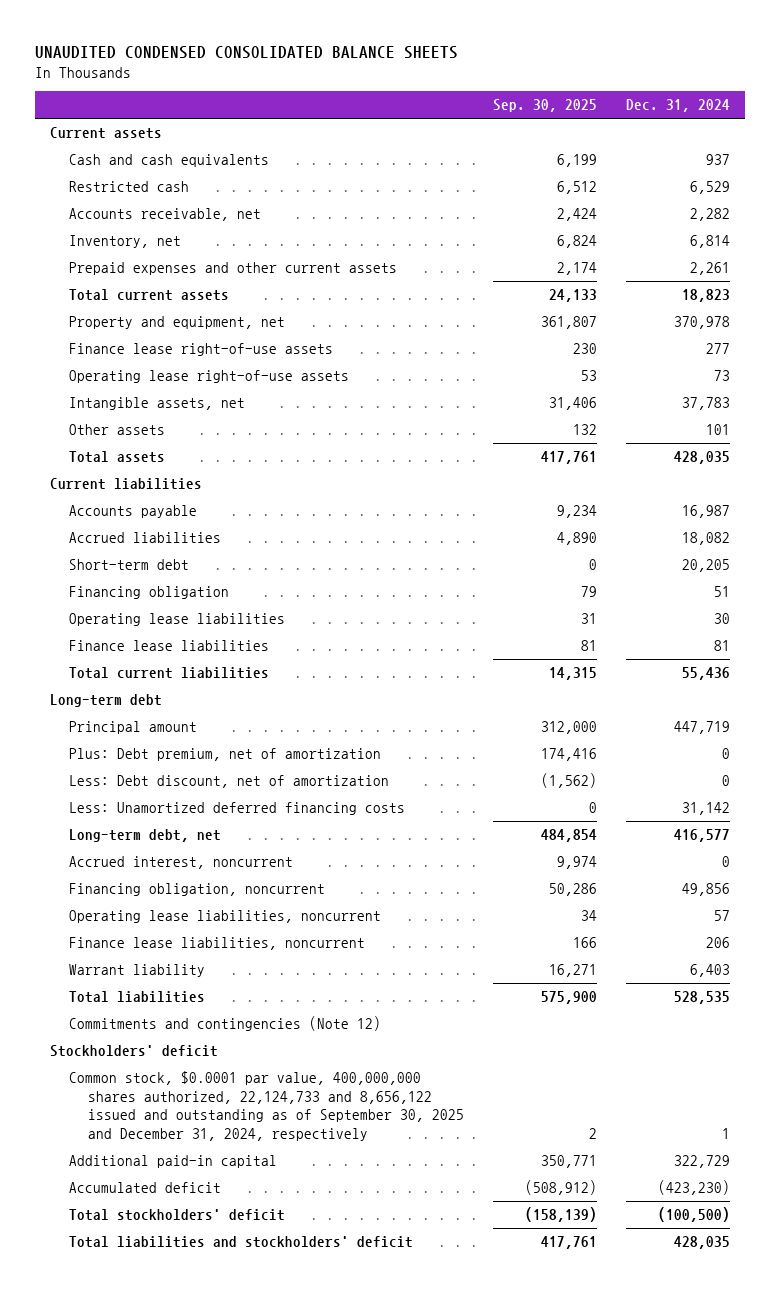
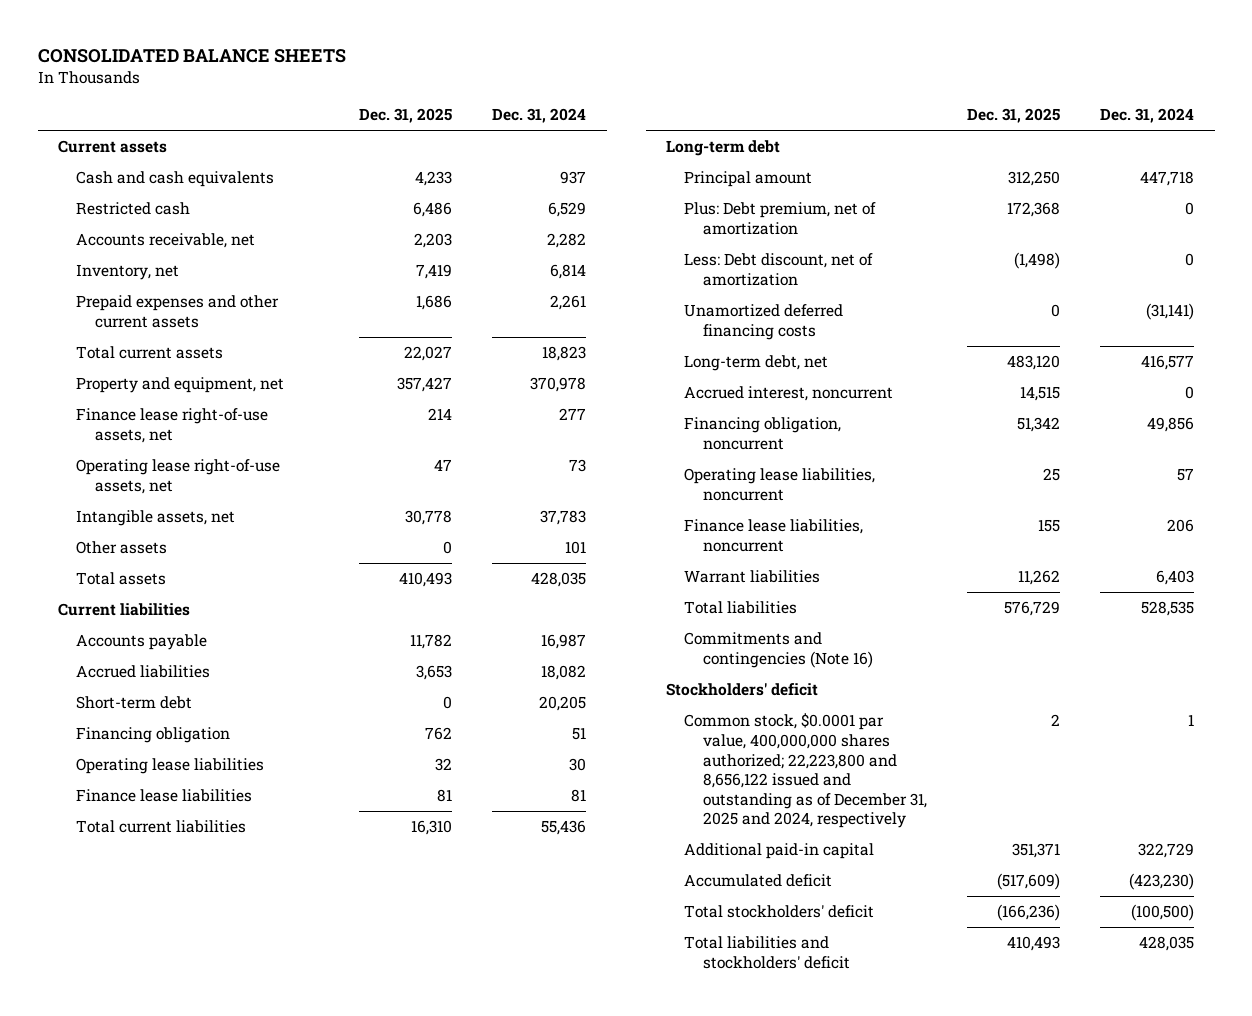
- UNAUDITED CONDENSED CONSOLIDATED BALANCE SHEETS
+ CONSOLIDATED BALANCE SHEETS
- | Sep. 30, 2025 | Dec. 31, 2024
+ | Dec. 31, 2025 | Dec. 31, 2024
- Finance lease right-of-use assets | 230 | 277
- Operating lease right-of-use assets | 53 | 73
+ Finance lease right-of-use assets, net | 214 | 277
+ Operating lease right-of-use assets, net | 47 | 73
- Principal amount | 312,000 | 447,719
+ Principal amount | 312,250 | 447,718
- Less: Unamortized deferred financing costs | 0 | 31,142
+ Unamortized deferred financing costs | 0 | (31,141)
- Warrant liability | 16,271 | 6,403
+ Warrant liabilities | 11,262 | 6,403
- Commitments and contingencies (Note 12)
+ Commitments and contingencies (Note 16)
- Common stock, $0.0001 par value, 400,000,000 shares authorized, 22,124,733 and 8,656,122 issued and outstanding as of September 30, 2025 and December 31, 2024, respectively | 2 | 1
+ Common stock, $0.0001 par value, 400,000,000 shares authorized; 22,223,800 and 8,656,122 issued and outstanding as of December 31, 2025 and 2024, respectively | 2 | 1

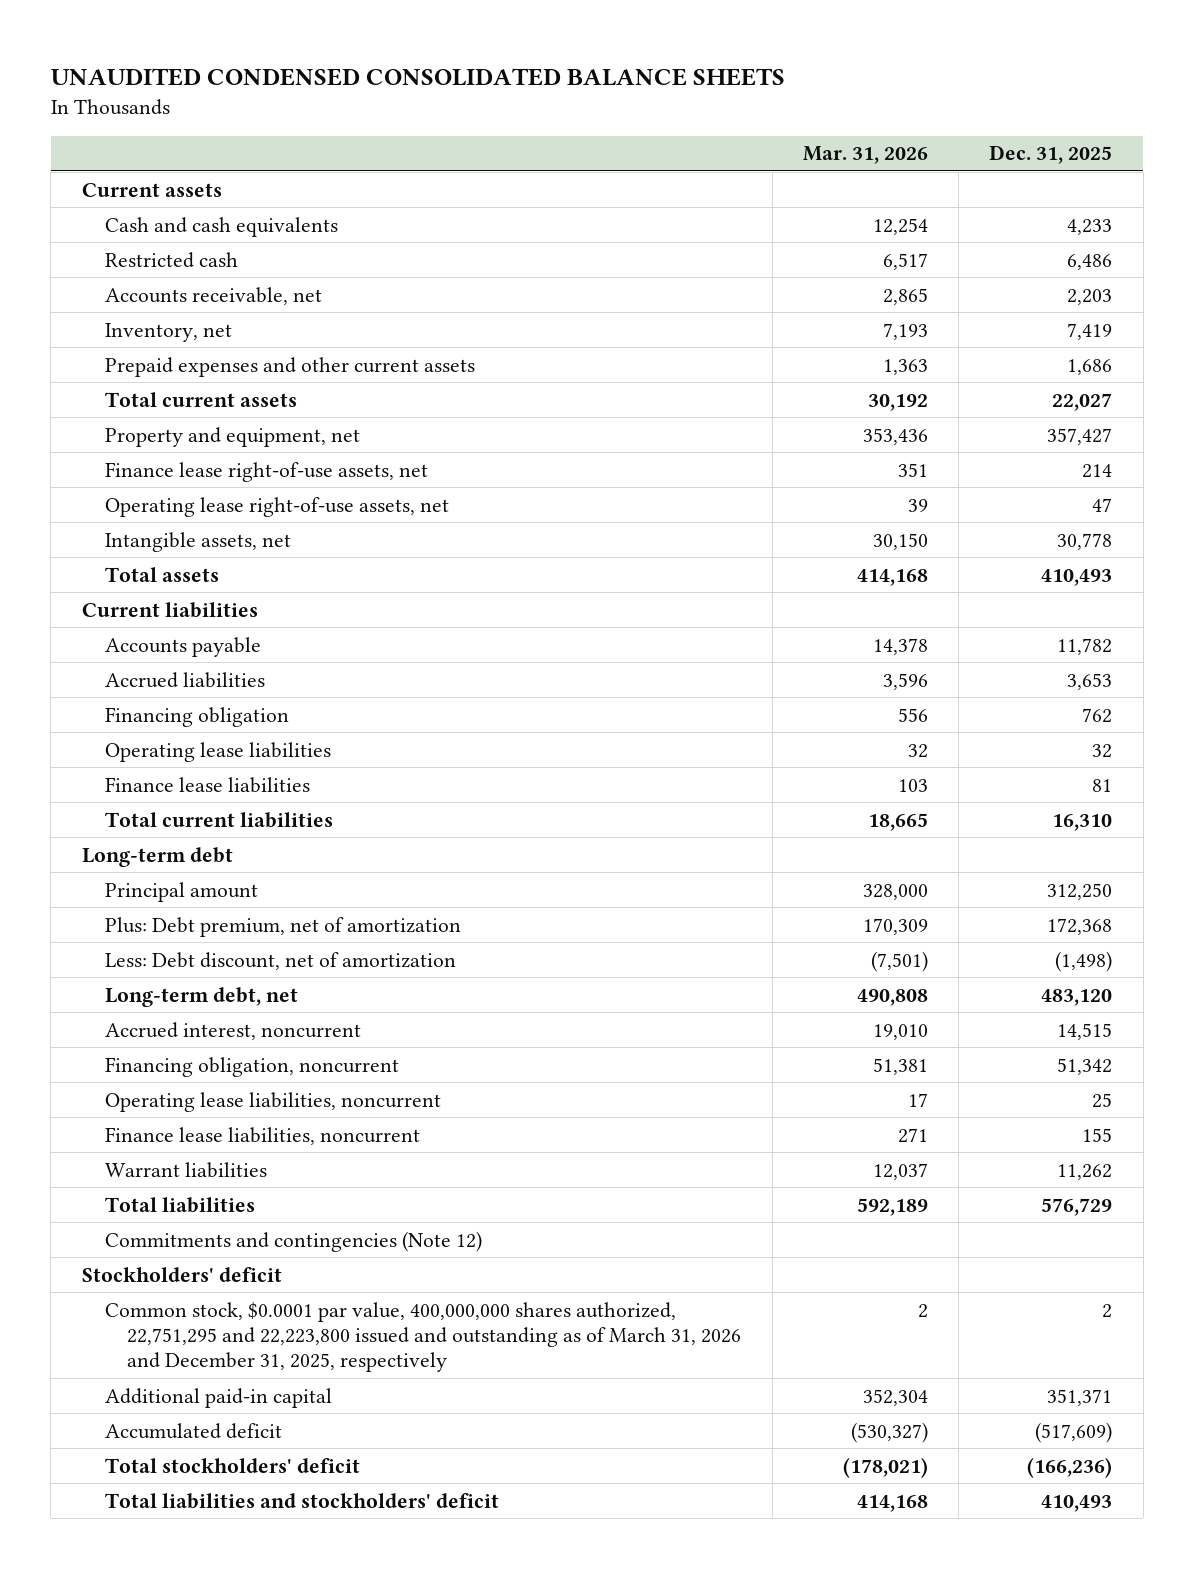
- CONSOLIDATED BALANCE SHEETS
+ UNAUDITED CONDENSED CONSOLIDATED BALANCE SHEETS
- | Dec. 31, 2025 | Dec. 31, 2024
+ | Mar. 31, 2026 | Dec. 31, 2025
- Other assets | 0 | 101
- Short-term debt | 0 | 20,205
- Unamortized deferred financing costs | 0 | (31,141)
- Commitments and contingencies (Note 16)
+ Commitments and contingencies (Note 12)
- Common stock, $0.0001 par value, 400,000,000 shares authorized; 22,223,800 and 8,656,122 issued and outstanding as of December 31, 2025 and 2024, respectively | 2 | 1
+ Common stock, $0.0001 par value, 400,000,000 shares authorized, 22,751,295 and 22,223,800 issued and outstanding as of March 31, 2026 and December 31, 2025, respectively | 2 | 2

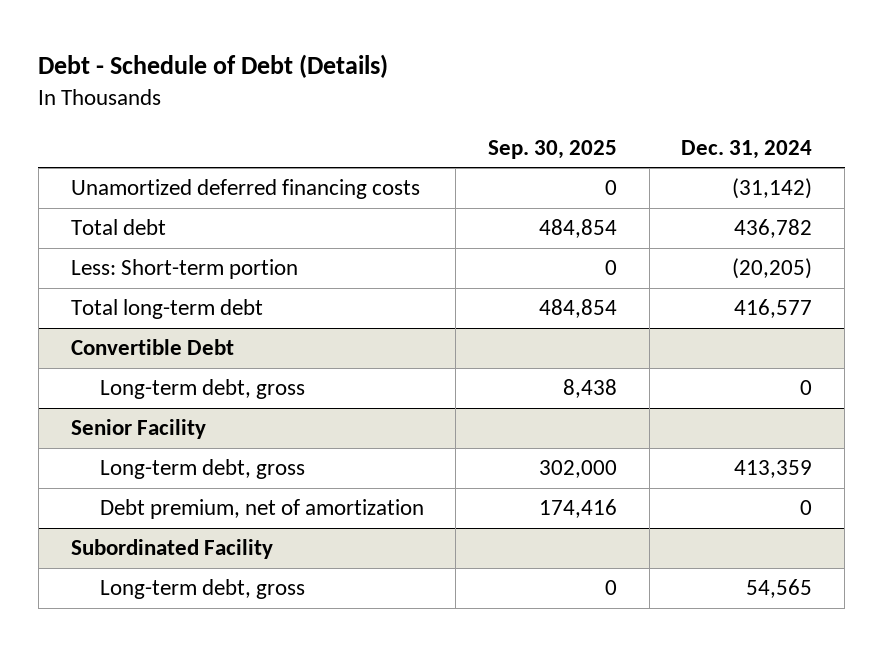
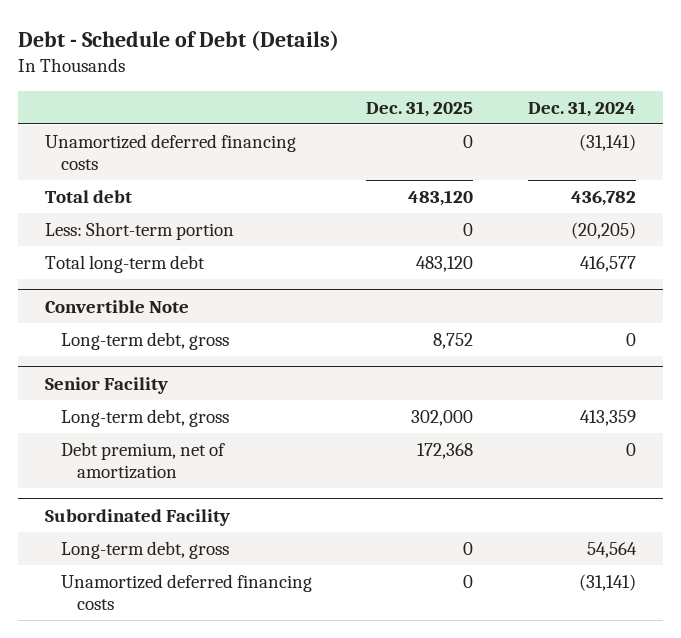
- | Sep. 30, 2025 | Dec. 31, 2024
+ | Dec. 31, 2025 | Dec. 31, 2024
- Unamortized deferred financing costs | 0 | (31,142)
+ Unamortized deferred financing costs | 0 | (31,141)
- Convertible Debt
+ Convertible Note
@ Subordinated Facility
- Long-term debt, gross | 0 | 54,565
+ Long-term debt, gross | 0 | 54,564
+ Unamortized deferred financing costs | 0 | (31,141)

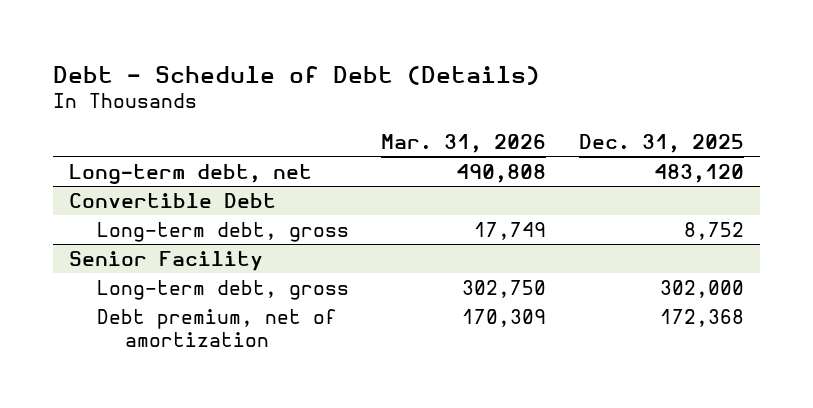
- | Dec. 31, 2025 | Dec. 31, 2024
+ | Mar. 31, 2026 | Dec. 31, 2025
- Unamortized deferred financing costs | 0 | (31,141)
- Total debt | 483,120 | 436,782
- Less: Short-term portion | 0 | (20,205)
- Total long-term debt | 483,120 | 416,577
- Convertible Note
+ Long-term debt, net | 490,808 | 483,120
+ Convertible Debt
- Subordinated Facility
- Long-term debt, gross | 0 | 54,564
- Unamortized deferred financing costs | 0 | (31,141)

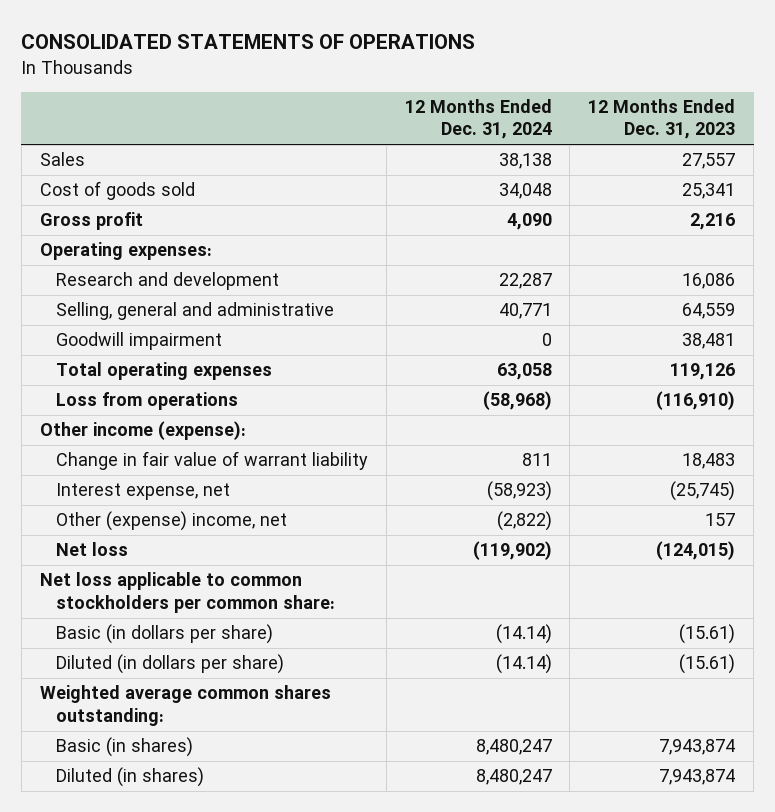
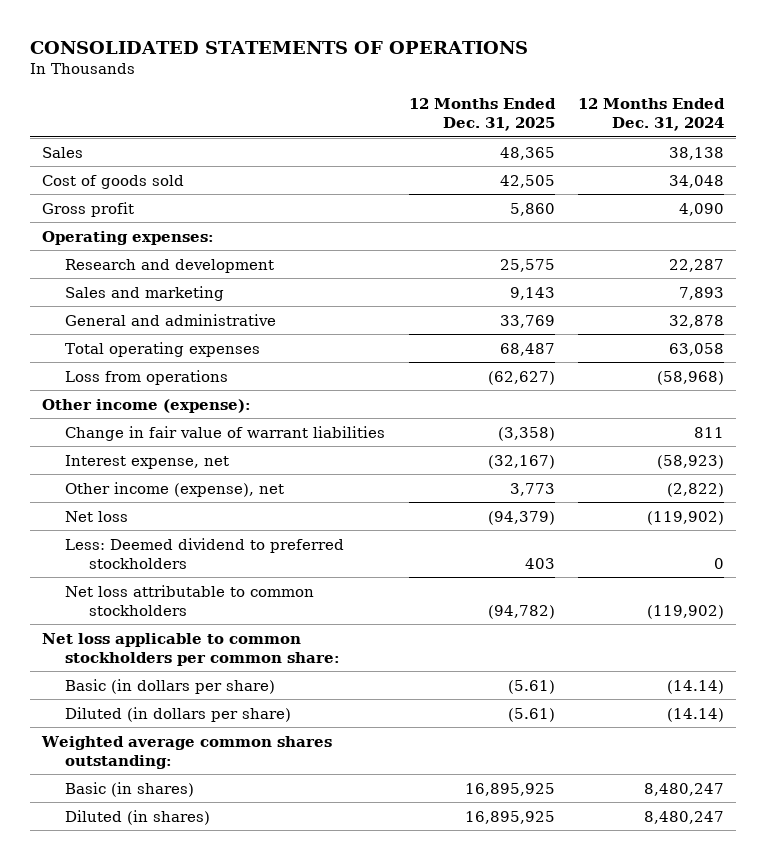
- | 12 Months Ended Dec. 31, 2024 | 12 Months Ended Dec. 31, 2023
+ | 12 Months Ended Dec. 31, 2025 | 12 Months Ended Dec. 31, 2024
- Selling, general and administrative | 40,771 | 64,559
- Goodwill impairment | 0 | 38,481
+ Sales and marketing | 9,143 | 7,893
+ General and administrative | 33,769 | 32,878
- Change in fair value of warrant liability | 811 | 18,483
+ Change in fair value of warrant liabilities | (3,358) | 811
- Other (expense) income, net | (2,822) | 157
+ Other income (expense), net | 3,773 | (2,822)
+ Less: Deemed dividend to preferred stockholders | 403 | 0
+ Net loss attributable to common stockholders | (94,782) | (119,902)

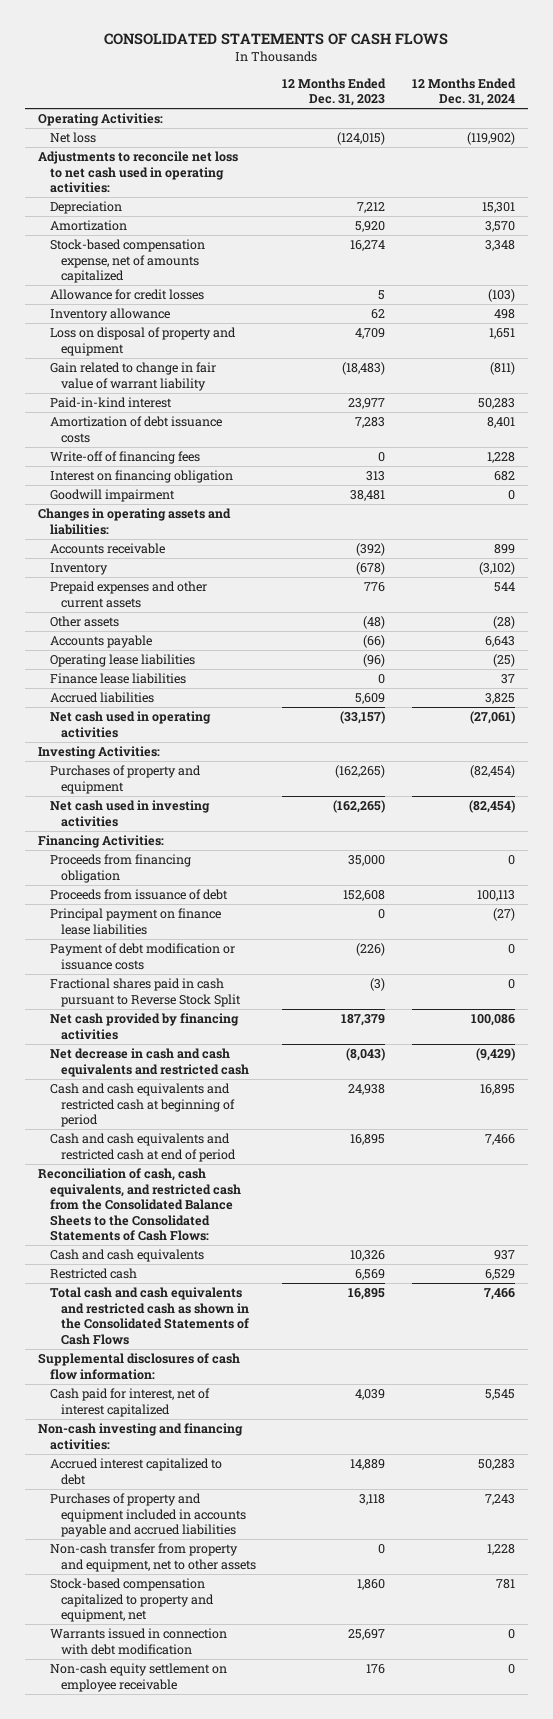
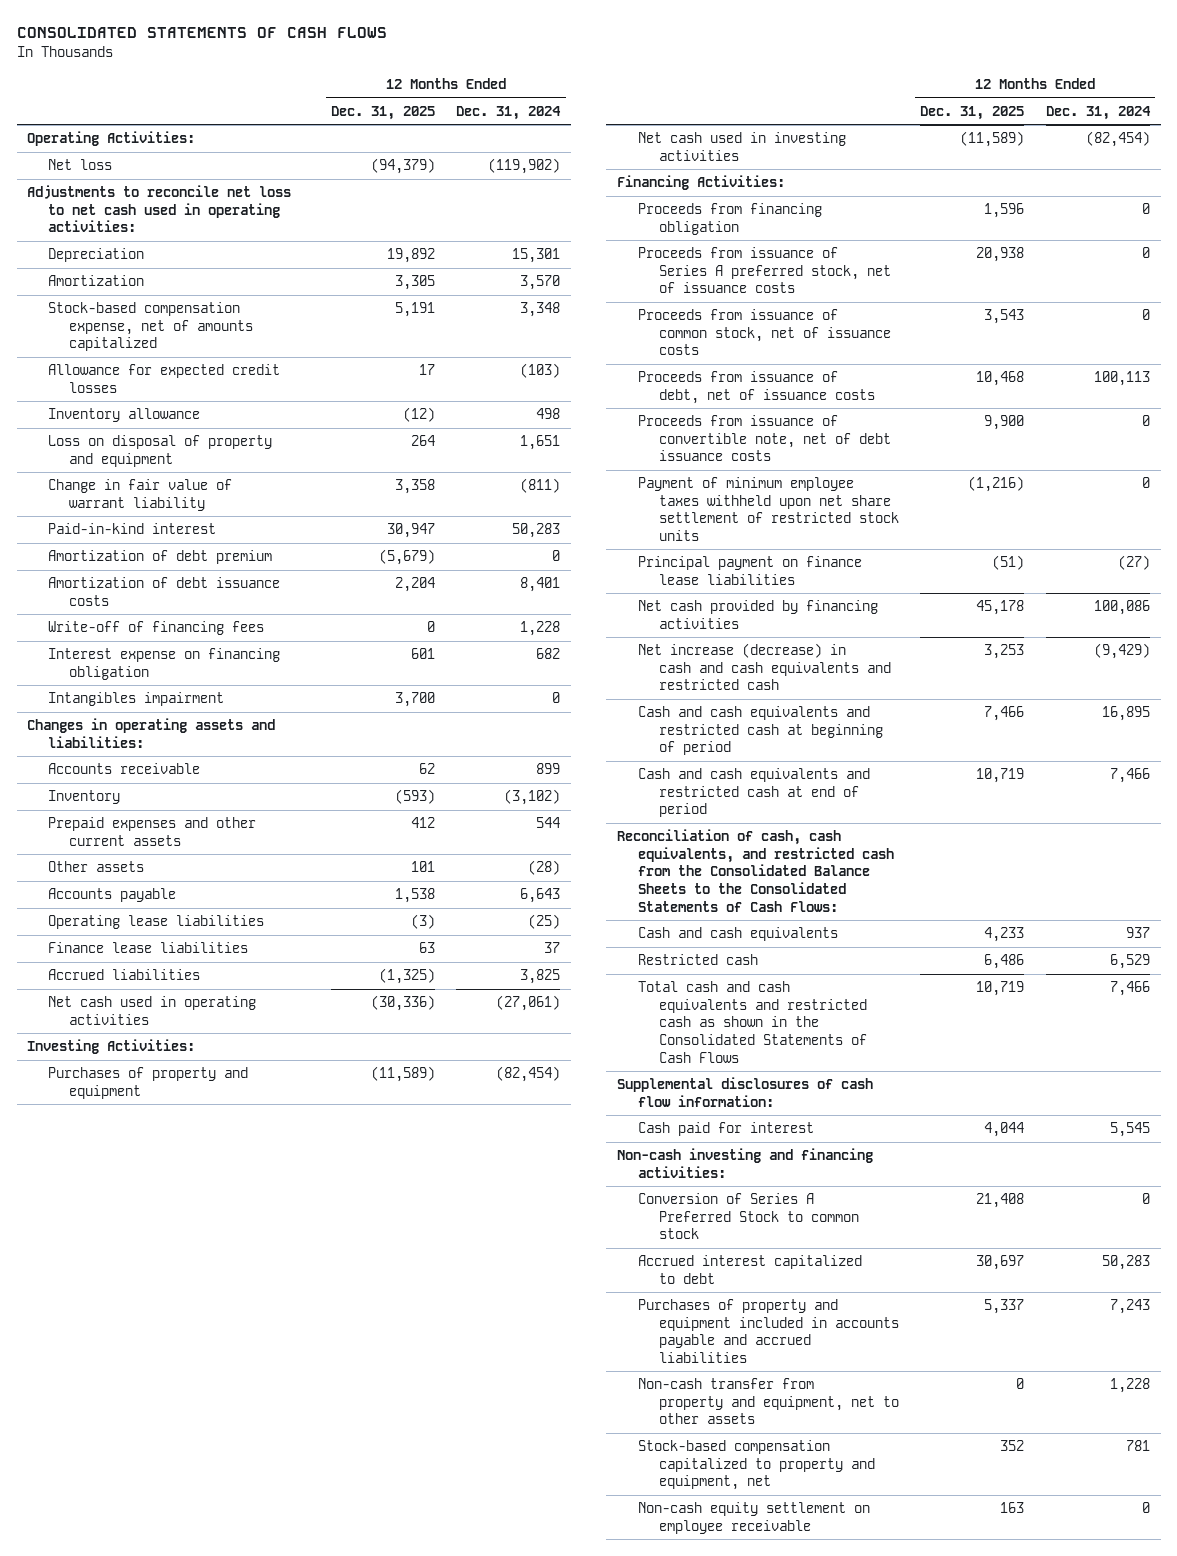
- | 12 Months Ended Dec. 31, 2023 | 12 Months Ended Dec. 31, 2024
+ | 12 Months Ended Dec. 31, 2025 | 12 Months Ended Dec. 31, 2024
- Allowance for credit losses | 5 | (103)
+ Allowance for expected credit losses | 17 | (103)
- Gain related to change in fair value of warrant liability | (18,483) | (811)
+ Change in fair value of warrant liability | 3,358 | (811)
+ Amortization of debt premium | (5,679) | 0
- Interest on financing obligation | 313 | 682
- Goodwill impairment | 38,481 | 0
+ Interest expense on financing obligation | 601 | 682
+ Intangibles impairment | 3,700 | 0
- Proceeds from issuance of debt | 152,608 | 100,113
+ Proceeds from issuance of Series A preferred stock, net of issuance costs | 20,938 | 0
+ Proceeds from issuance of common stock, net of issuance costs | 3,543 | 0
+ Proceeds from issuance of debt, net of issuance costs | 10,468 | 100,113
+ Proceeds from issuance of convertible note, net of debt issuance costs | 9,900 | 0
+ Payment of minimum employee taxes withheld upon net share settlement of restricted stock units | (1,216) | 0
- Payment of debt modification or issuance costs | (226) | 0
- Fractional shares paid in cash pursuant to Reverse Stock Split | (3) | 0
- Net decrease in cash and cash equivalents and restricted cash | (8,043) | (9,429)
+ Net increase (decrease) in cash and cash equivalents and restricted cash | 3,253 | (9,429)
- Cash paid for interest, net of interest capitalized | 4,039 | 5,545
+ Cash paid for interest | 4,044 | 5,545
+ Conversion of Series A Preferred Stock to common stock | 21,408 | 0
- Warrants issued in connection with debt modification | 25,697 | 0

